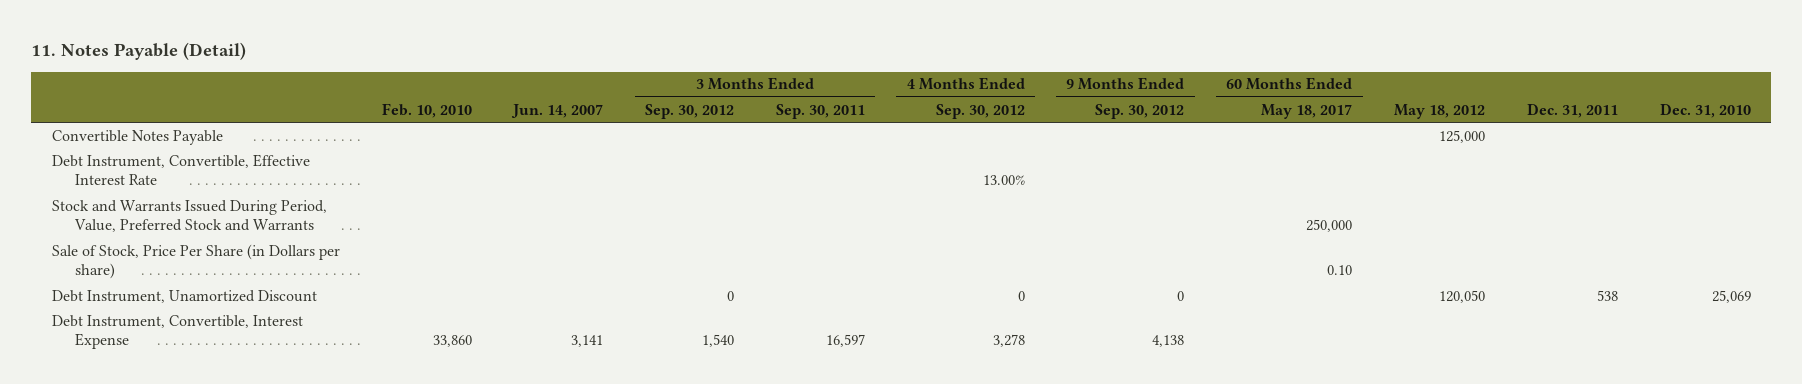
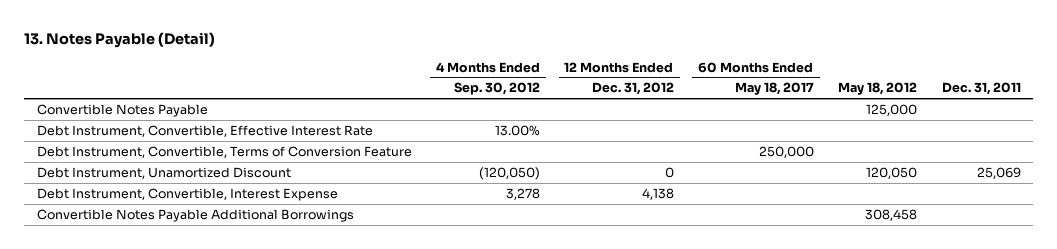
- 11. Notes Payable (Detail)
+ 13. Notes Payable (Detail)
- | Feb. 10, 2010 | Jun. 14, 2007 | 3 Months Ended Sep. 30, 2012 | 3 Months Ended Sep. 30, 2011 | 4 Months Ended Sep. 30, 2012 | 9 Months Ended Sep. 30, 2012 | 60 Months Ended May 18, 2017 | May 18, 2012 | Dec. 31, 2011 | Dec. 31, 2010
+ | 4 Months Ended Sep. 30, 2012 | 12 Months Ended Dec. 31, 2012 | 60 Months Ended May 18, 2017 | May 18, 2012 | Dec. 31, 2011
- Stock and Warrants Issued During Period, Value, Preferred Stock and Warrants | | | | | | | 250,000 | | |
- Sale of Stock, Price Per Share (in Dollars per share) | | | | | | | 0.10 | | |
- Debt Instrument, Unamortized Discount | | | 0 | | 0 | 0 | | 120,050 | 538 | 25,069
+ Debt Instrument, Convertible, Terms of Conversion Feature | | | 250,000 | |
+ Debt Instrument, Unamortized Discount | (120,050) | 0 | | 120,050 | 25,069
+ Convertible Notes Payable Additional Borrowings | | | | 308,458 |

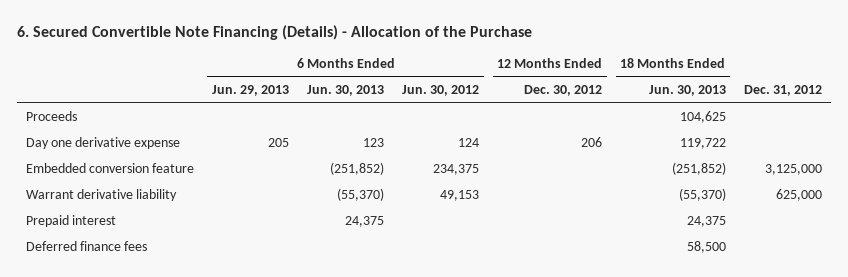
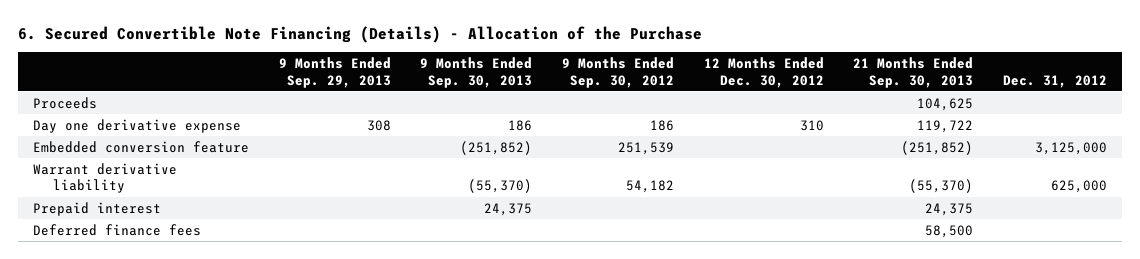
- | 6 Months Ended Jun. 29, 2013 | 6 Months Ended Jun. 30, 2013 | 6 Months Ended Jun. 30, 2012 | 12 Months Ended Dec. 30, 2012 | 18 Months Ended Jun. 30, 2013 | Dec. 31, 2012
+ | 9 Months Ended Sep. 29, 2013 | 9 Months Ended Sep. 30, 2013 | 9 Months Ended Sep. 30, 2012 | 12 Months Ended Dec. 30, 2012 | 21 Months Ended Sep. 30, 2013 | Dec. 31, 2012
- Day one derivative expense | 205 | 123 | 124 | 206 | 119,722 |
+ Day one derivative expense | 308 | 186 | 186 | 310 | 119,722 |

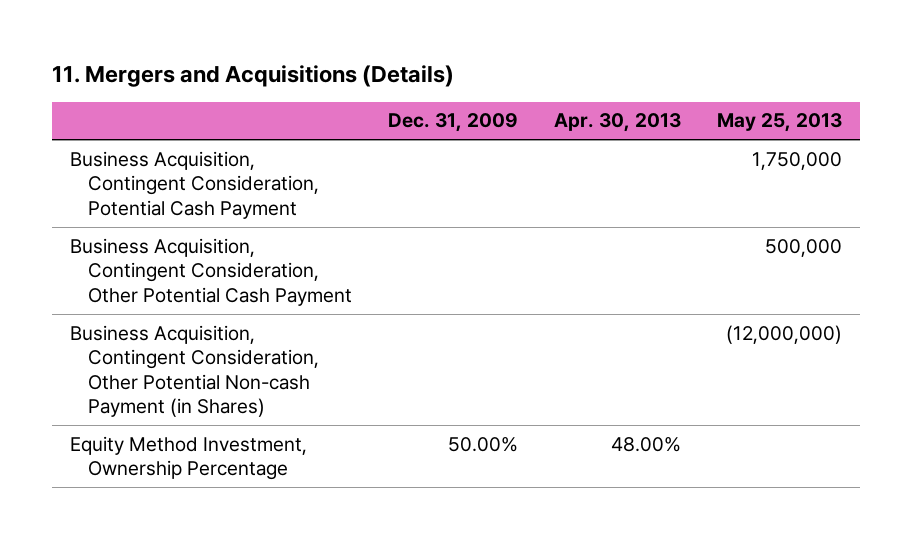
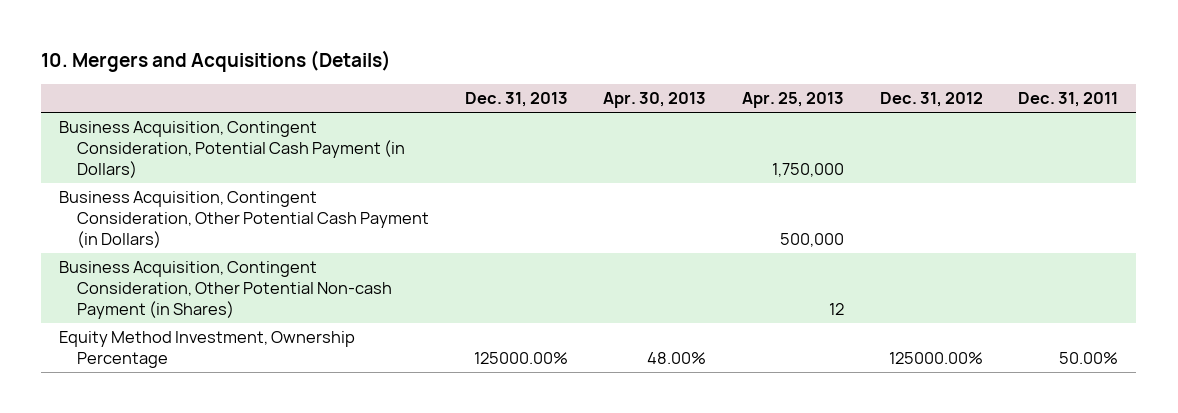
- 11. Mergers and Acquisitions (Details)
+ 10. Mergers and Acquisitions (Details)
- | Dec. 31, 2009 | Apr. 30, 2013 | May 25, 2013
+ | Dec. 31, 2013 | Apr. 30, 2013 | Apr. 25, 2013 | Dec. 31, 2012 | Dec. 31, 2011
- Business Acquisition, Contingent Consideration, Potential Cash Payment | | | 1,750,000
- Business Acquisition, Contingent Consideration, Other Potential Cash Payment | | | 500,000
+ Business Acquisition, Contingent Consideration, Potential Cash Payment (in Dollars) | | | 1,750,000 | |
+ Business Acquisition, Contingent Consideration, Other Potential Cash Payment (in Dollars) | | | 500,000 | |

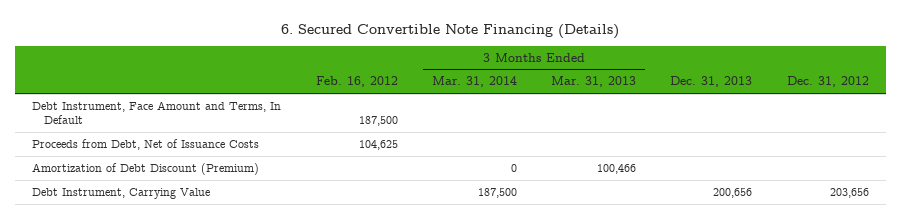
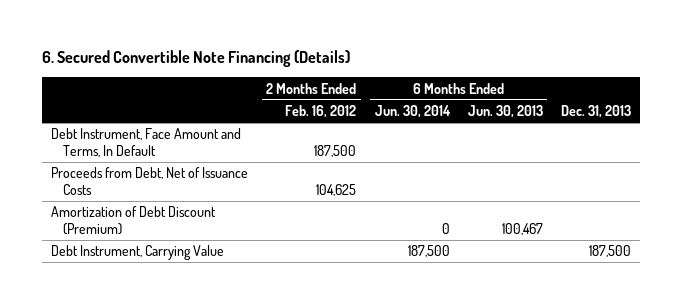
- | Feb. 16, 2012 | 3 Months Ended Mar. 31, 2014 | 3 Months Ended Mar. 31, 2013 | Dec. 31, 2013 | Dec. 31, 2012
+ | 2 Months Ended Feb. 16, 2012 | 6 Months Ended Jun. 30, 2014 | 6 Months Ended Jun. 30, 2013 | Dec. 31, 2013
- Debt Instrument, Carrying Value | | 187,500 | | 200,656 | 203,656
+ Debt Instrument, Carrying Value | | 187,500 | | 187,500

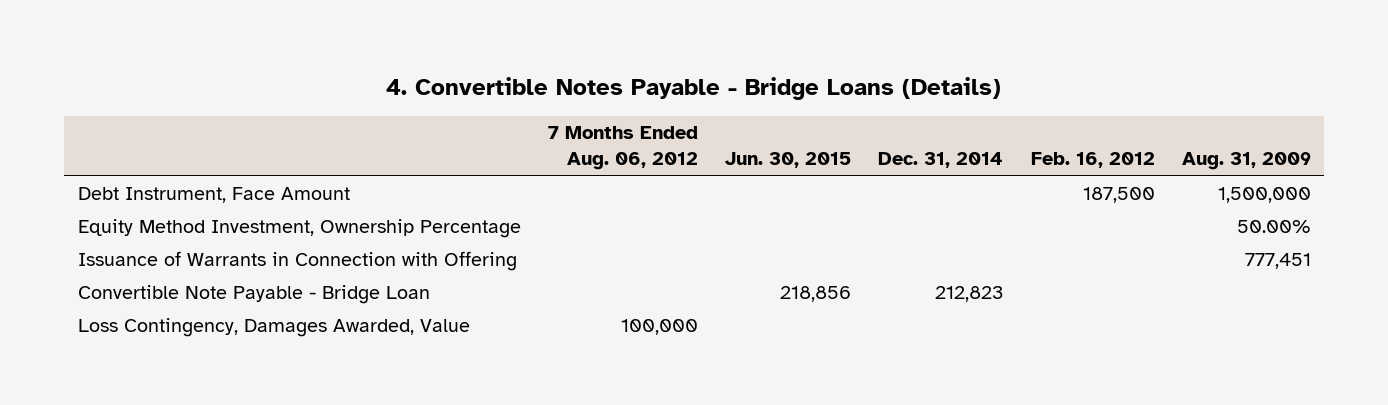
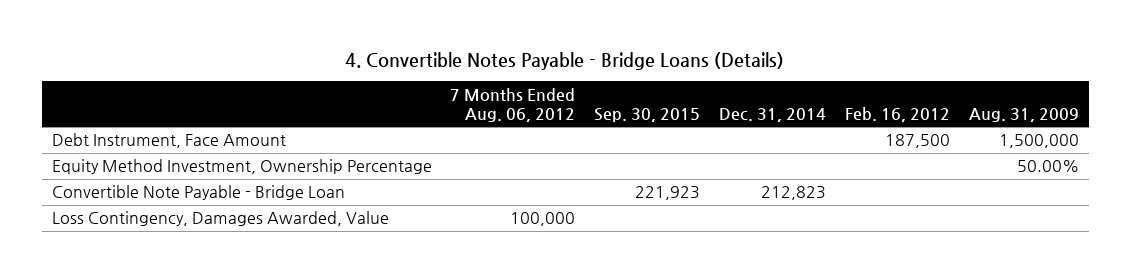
- | 7 Months Ended Aug. 06, 2012 | Jun. 30, 2015 | Dec. 31, 2014 | Feb. 16, 2012 | Aug. 31, 2009
+ | 7 Months Ended Aug. 06, 2012 | Sep. 30, 2015 | Dec. 31, 2014 | Feb. 16, 2012 | Aug. 31, 2009
- Issuance of Warrants in Connection with Offering | | | | | 777,451

